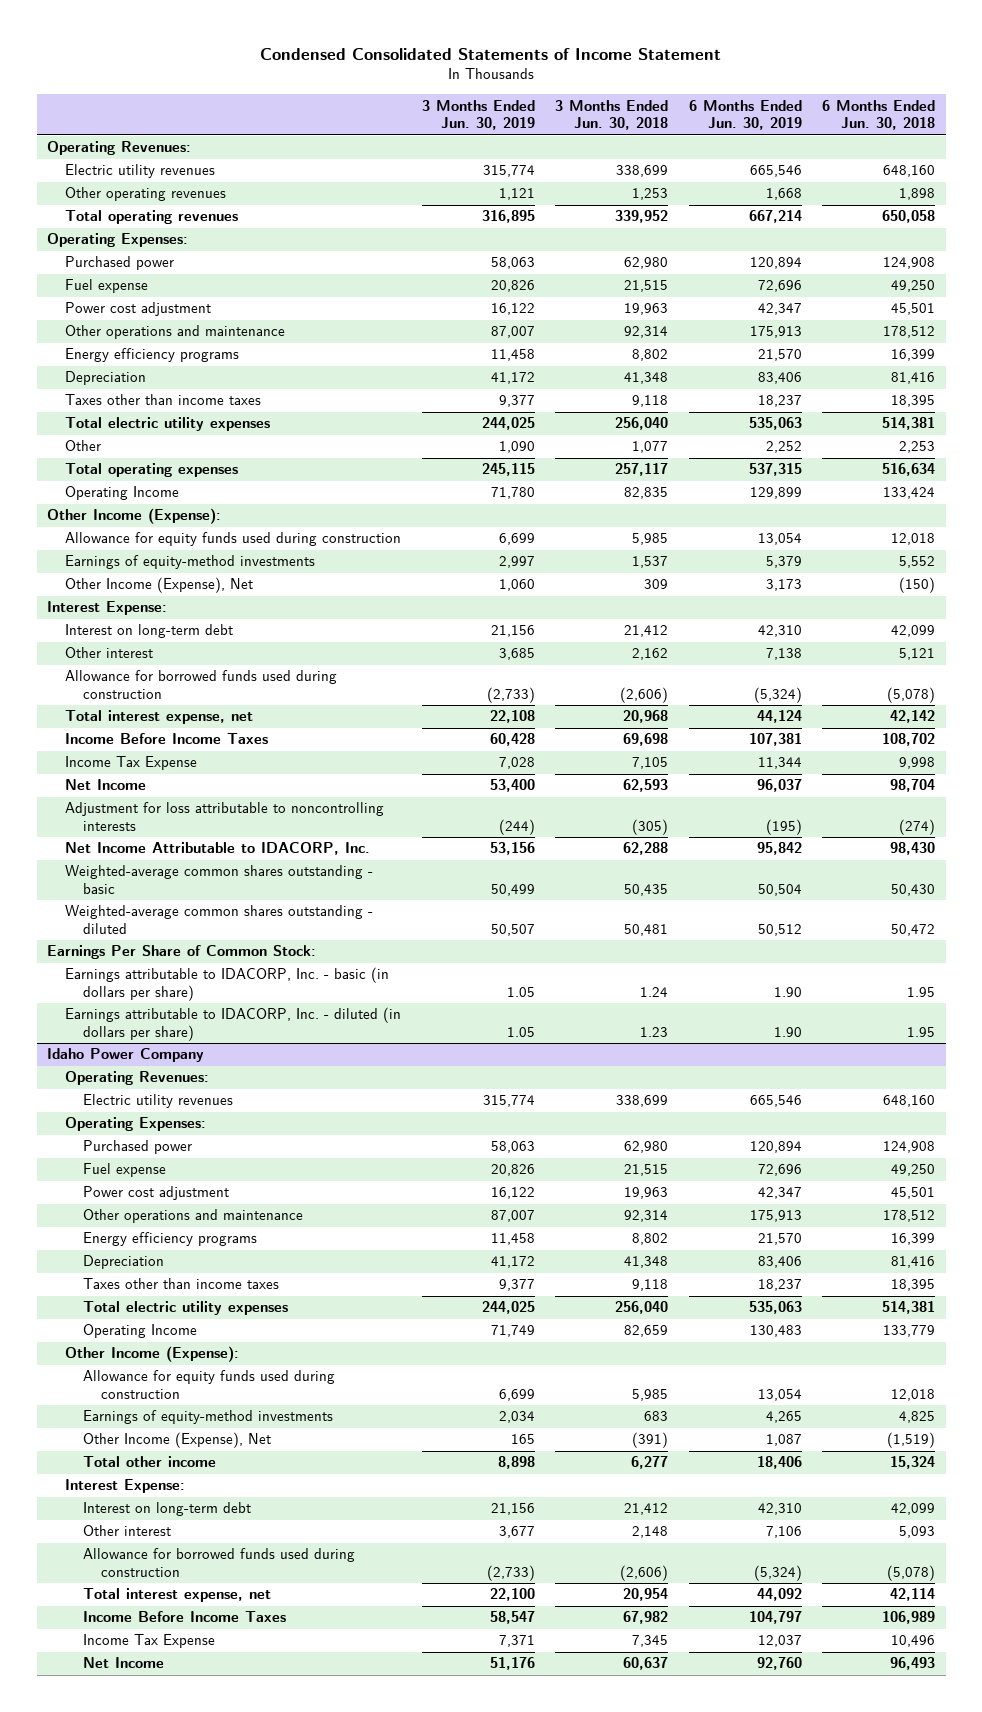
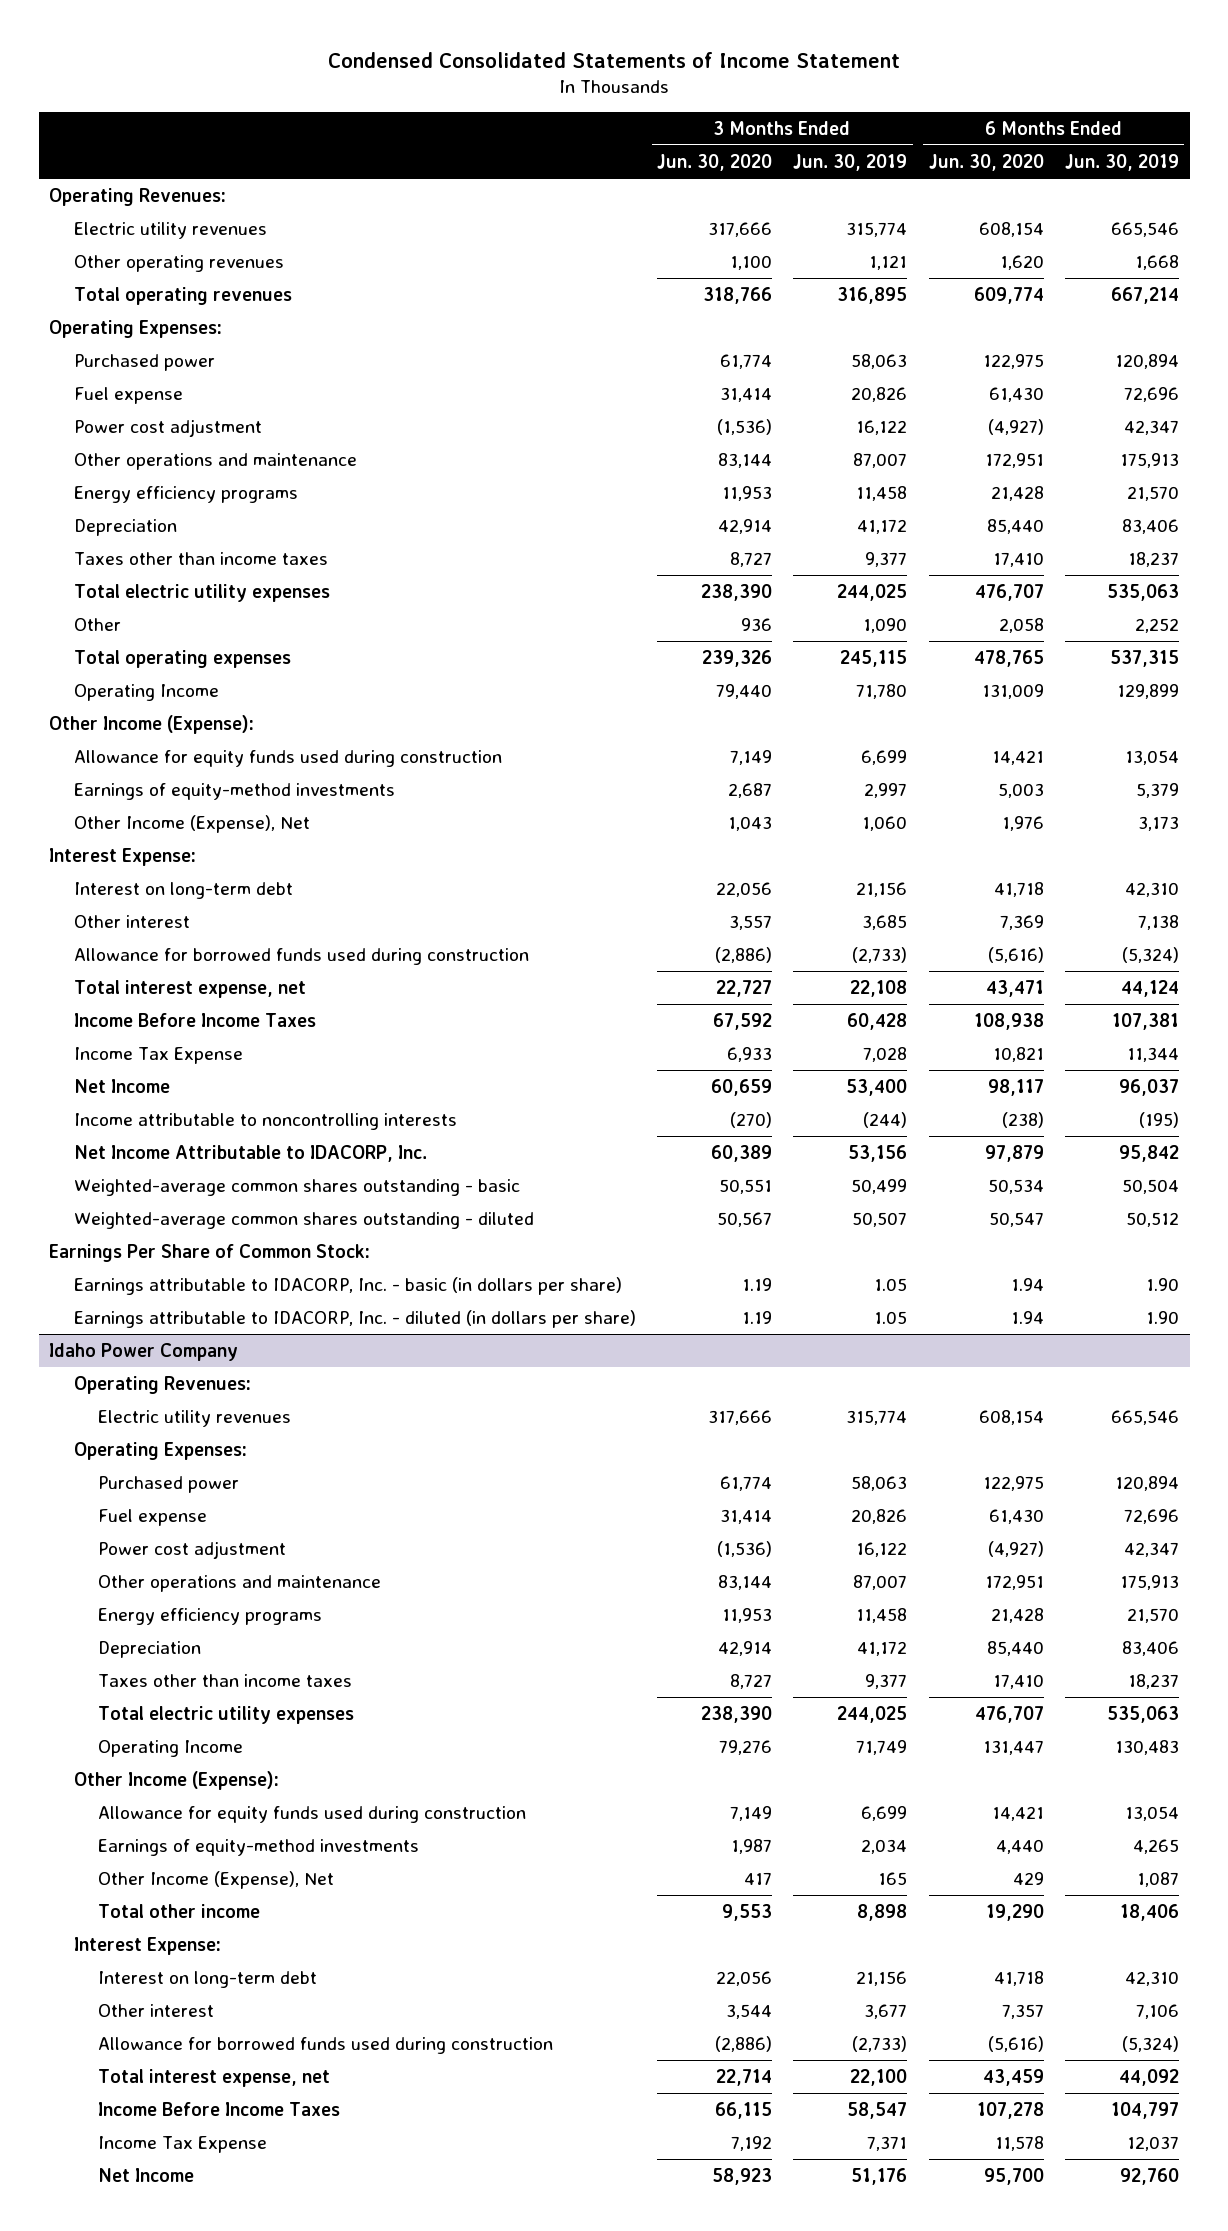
- | 3 Months Ended Jun. 30, 2019 | 3 Months Ended Jun. 30, 2018 | 6 Months Ended Jun. 30, 2019 | 6 Months Ended Jun. 30, 2018
+ | 3 Months Ended Jun. 30, 2020 | 3 Months Ended Jun. 30, 2019 | 6 Months Ended Jun. 30, 2020 | 6 Months Ended Jun. 30, 2019
- Adjustment for loss attributable to noncontrolling interests | (244) | (305) | (195) | (274)
+ Income attributable to noncontrolling interests | (270) | (244) | (238) | (195)

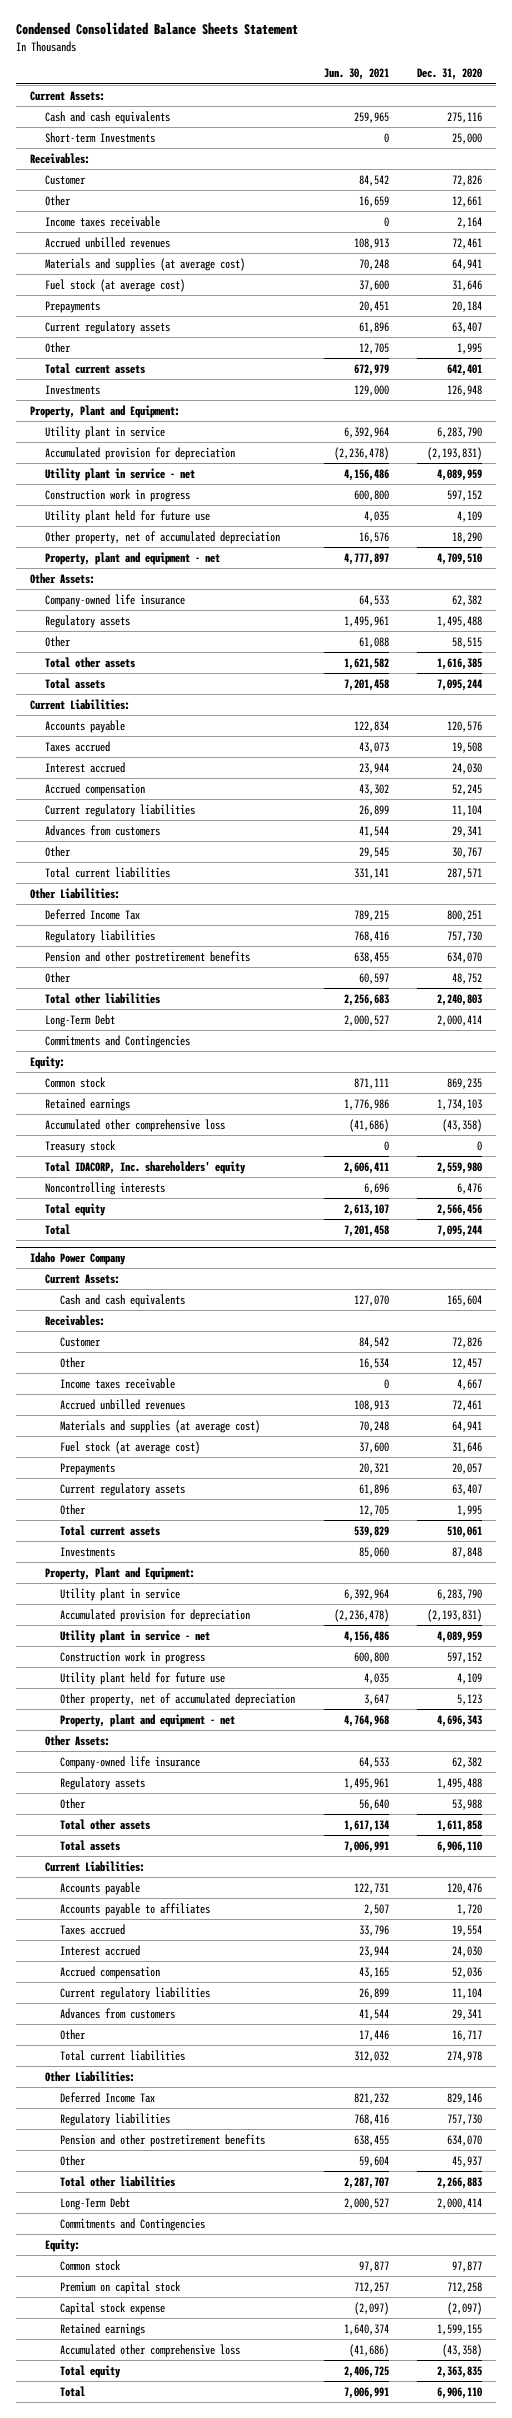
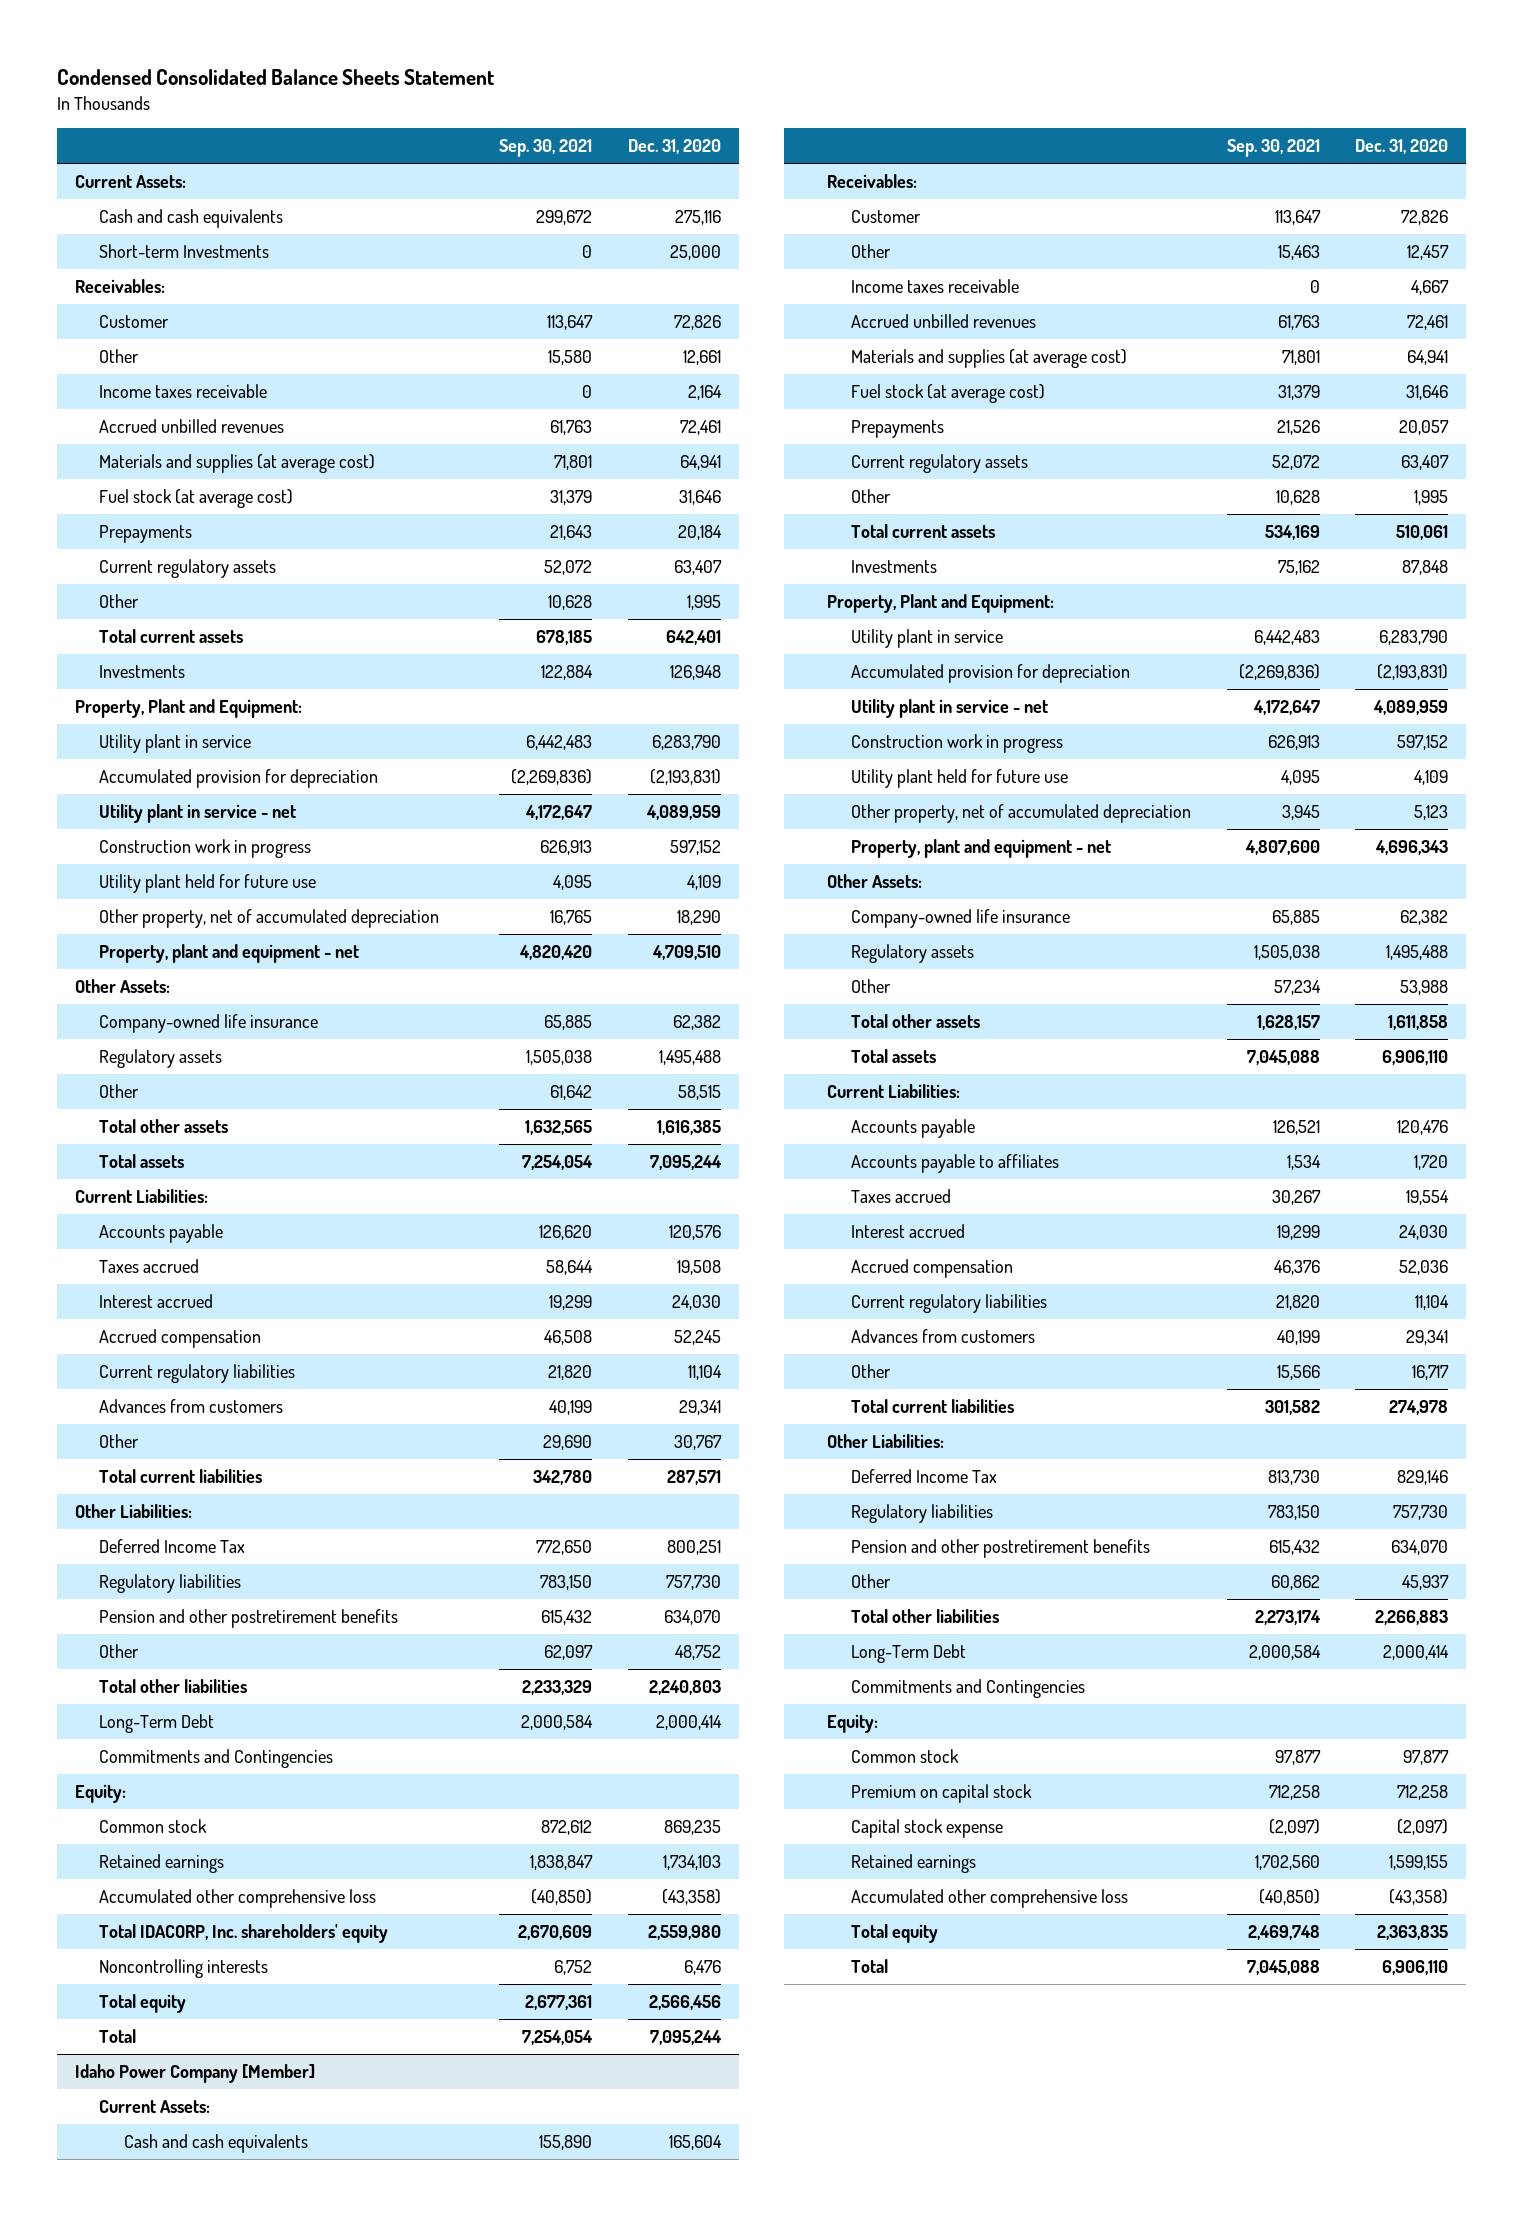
- | Jun. 30, 2021 | Dec. 31, 2020
+ | Sep. 30, 2021 | Dec. 31, 2020
- Treasury stock | 0 | 0
- Idaho Power Company
+ Idaho Power Company [Member]

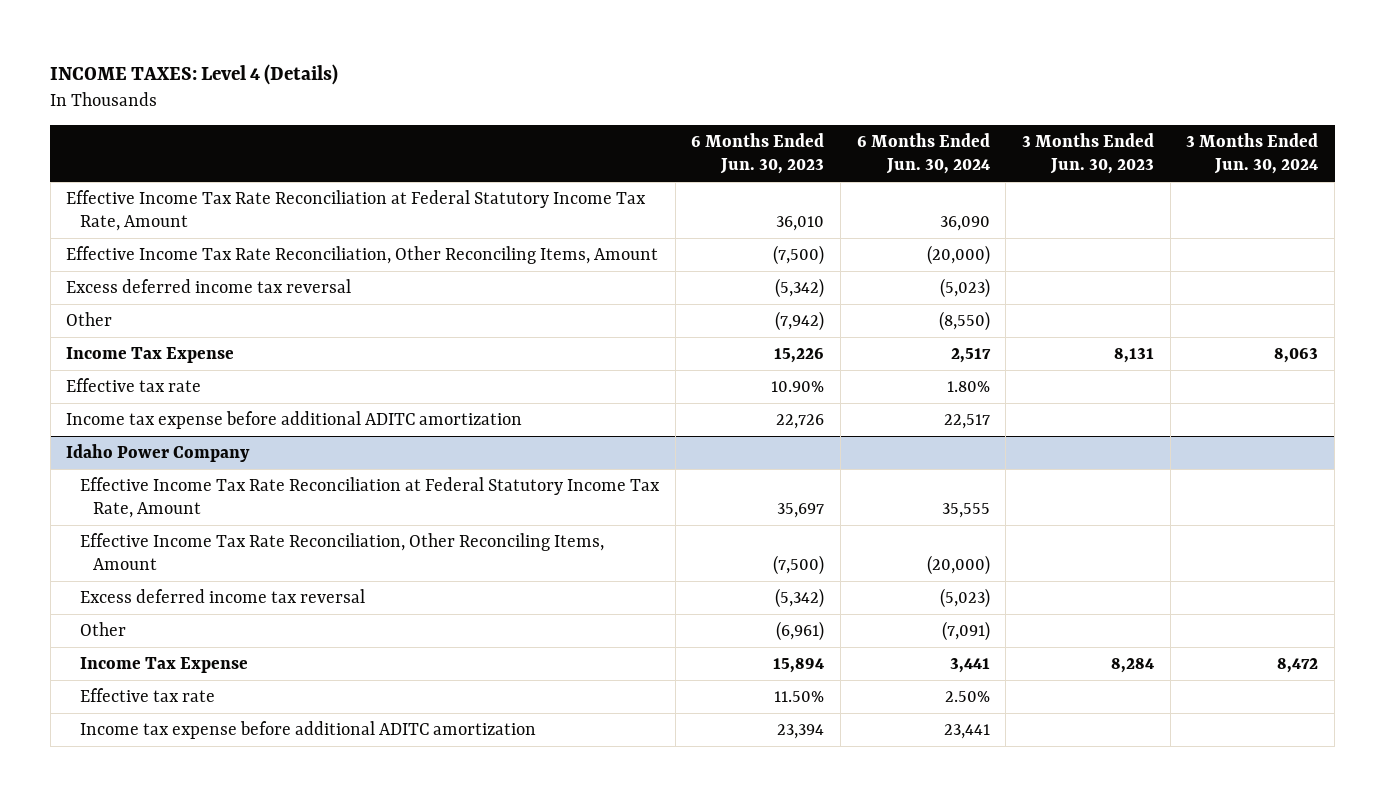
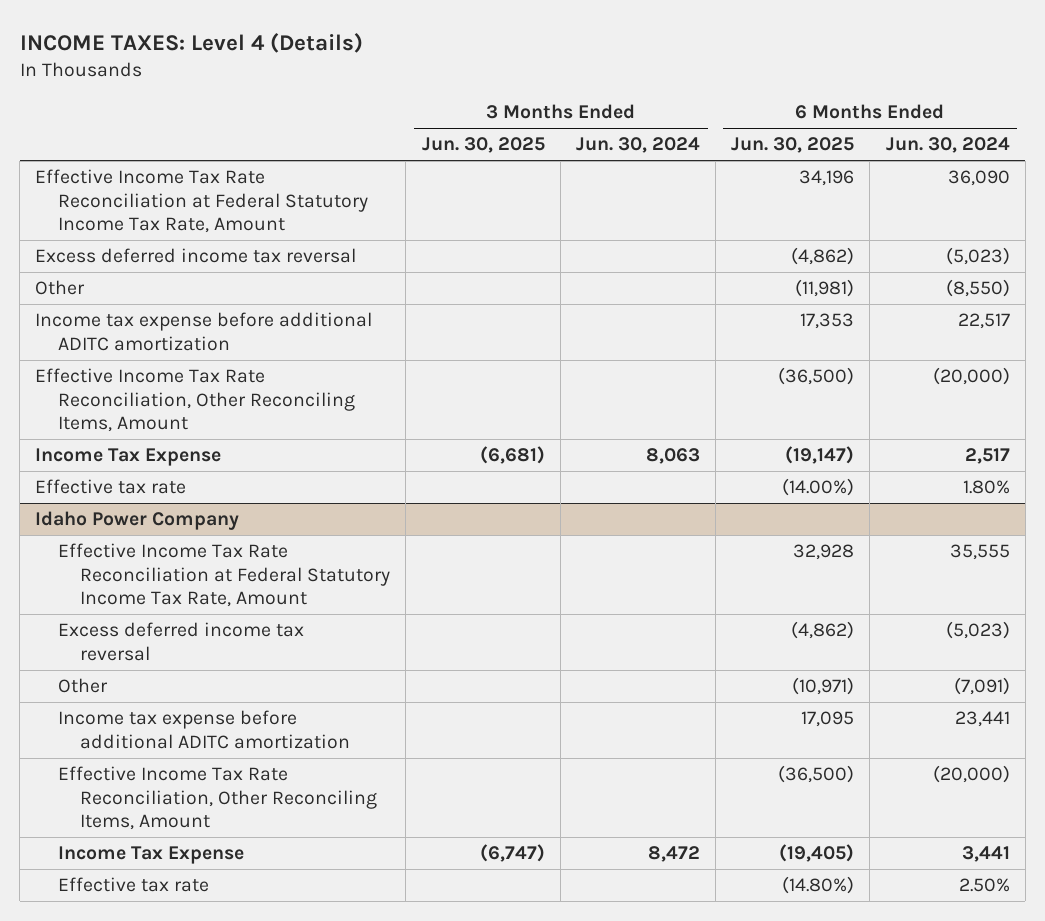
- | 6 Months Ended Jun. 30, 2023 | 6 Months Ended Jun. 30, 2024 | 3 Months Ended Jun. 30, 2023 | 3 Months Ended Jun. 30, 2024
+ | 3 Months Ended Jun. 30, 2025 | 3 Months Ended Jun. 30, 2024 | 6 Months Ended Jun. 30, 2025 | 6 Months Ended Jun. 30, 2024
moved up: Income tax expense before additional ADITC amortization | | | 17,353 | 22,517
moved down: Effective Income Tax Rate Reconciliation, Other Reconciling Items, Amount | | | (36,500) | (20,000)
@ Idaho Power Company
moved up: Income tax expense before additional ADITC amortization | | | 17,095 | 23,441
moved down: Effective Income Tax Rate Reconciliation, Other Reconciling Items, Amount | | | (36,500) | (20,000)

